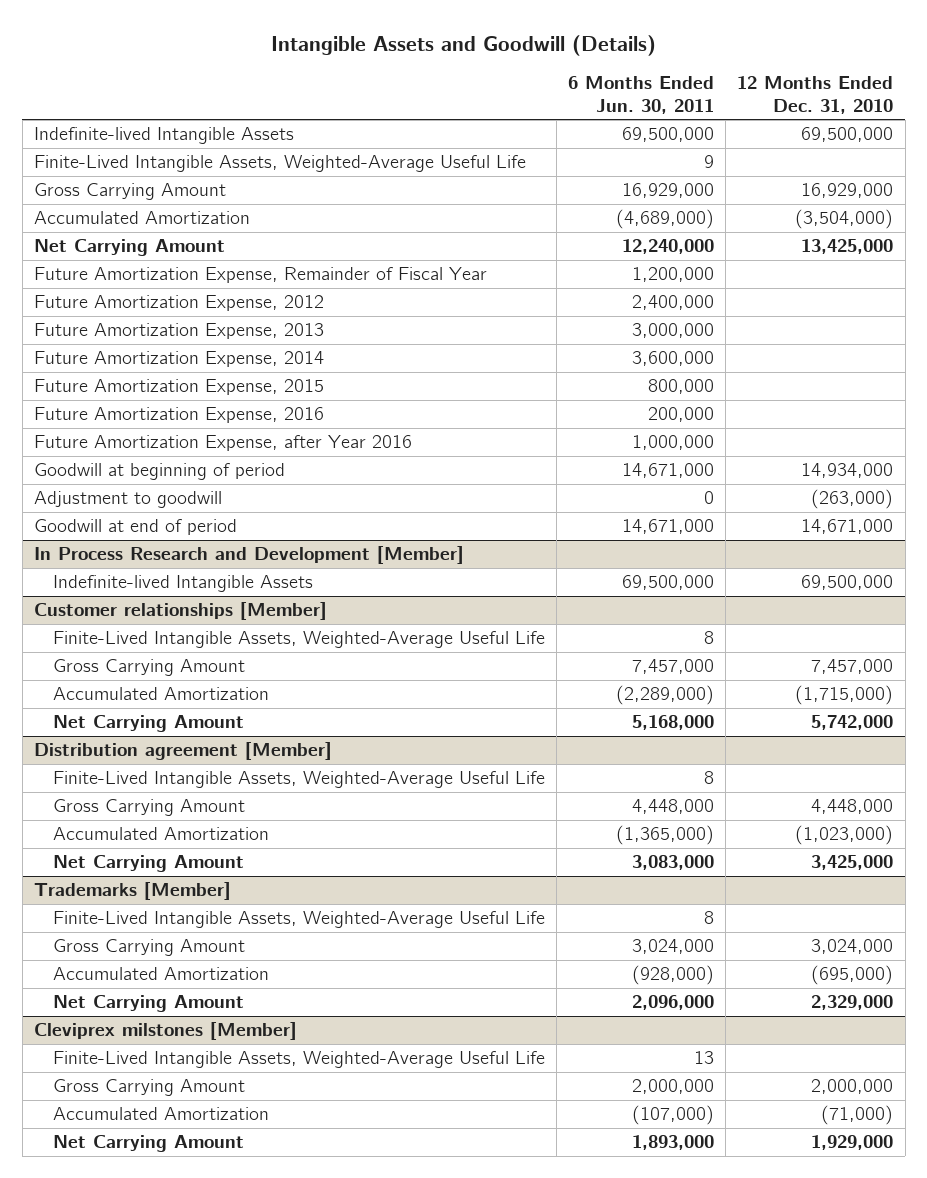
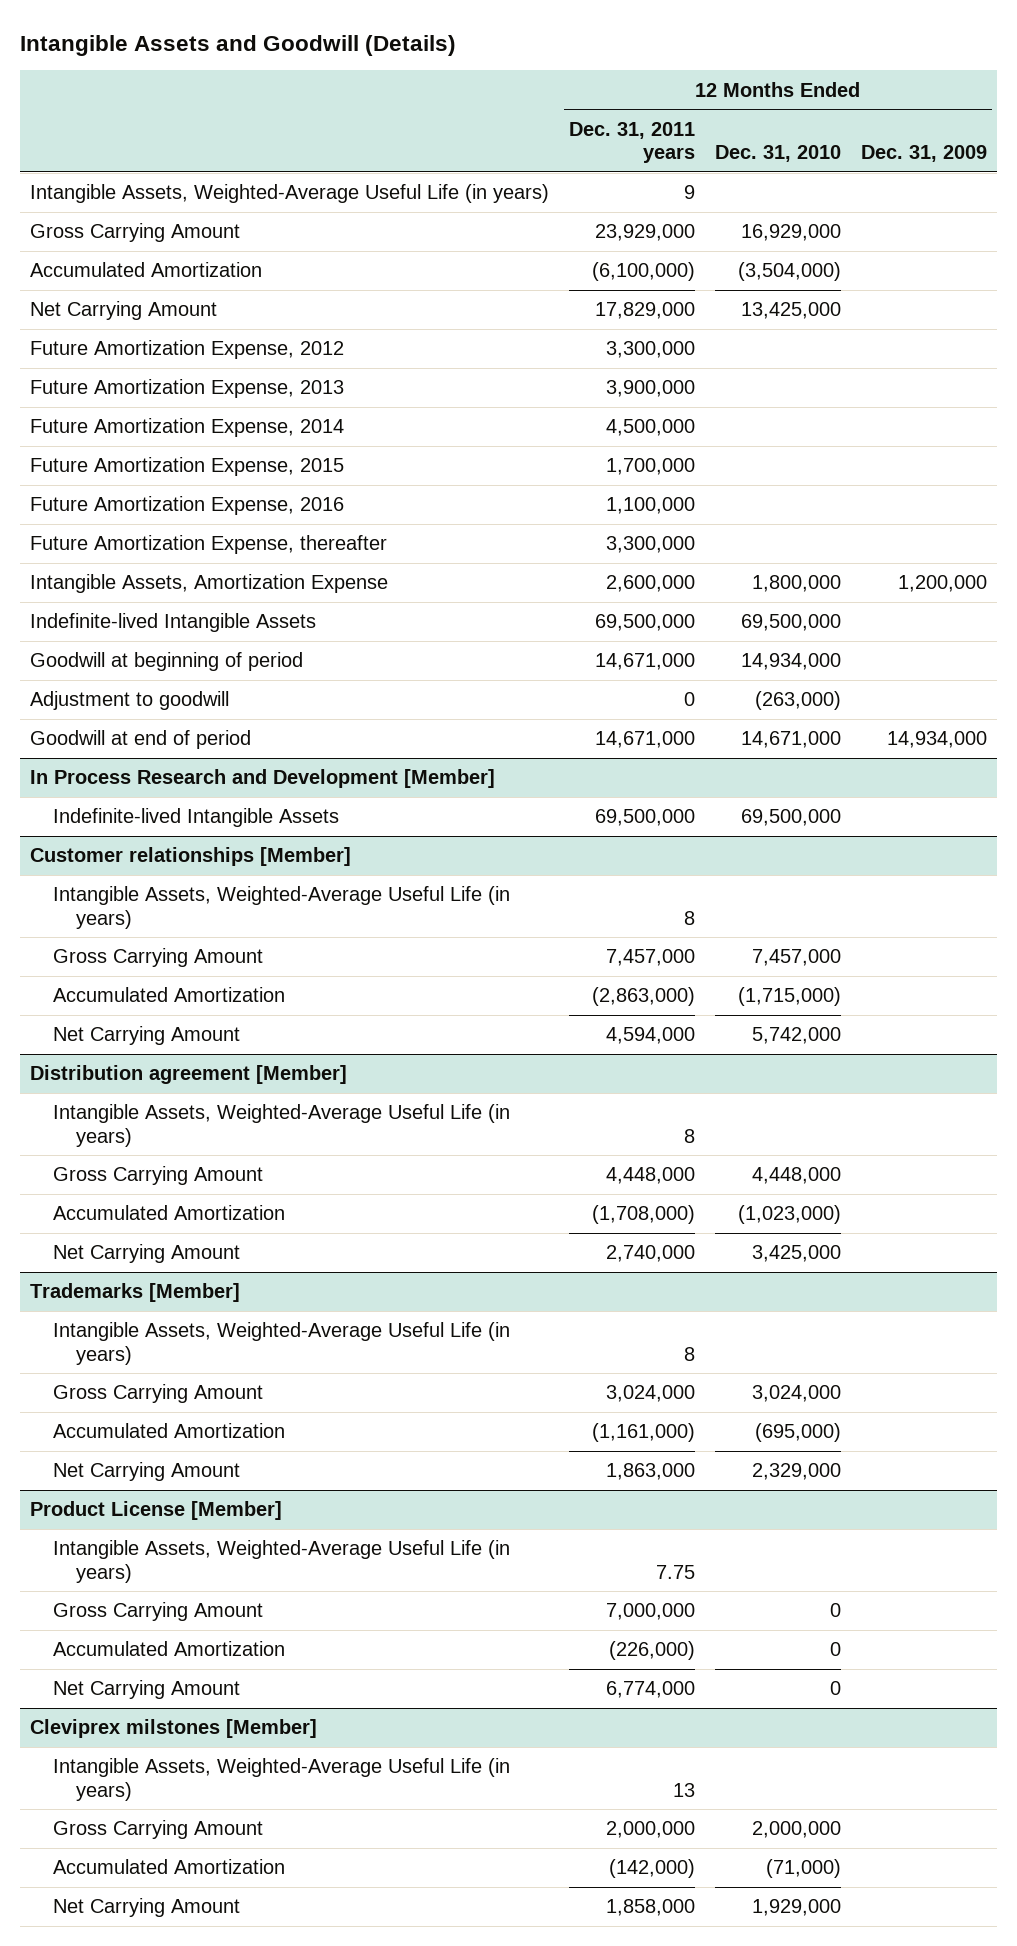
- | 6 Months Ended Jun. 30, 2011 | 12 Months Ended Dec. 31, 2010
+ | 12 Months Ended Dec. 31, 2011 years | 12 Months Ended Dec. 31, 2010 | 12 Months Ended Dec. 31, 2009
- Finite-Lived Intangible Assets, Weighted-Average Useful Life | 9 |
+ Intangible Assets, Weighted-Average Useful Life (in years) | 9 | |
- Future Amortization Expense, Remainder of Fiscal Year | 1,200,000 |
- Future Amortization Expense, after Year 2016 | 1,000,000 |
+ Future Amortization Expense, thereafter | 3,300,000 | |
+ Intangible Assets, Amortization Expense | 2,600,000 | 1,800,000 | 1,200,000
moved down: Indefinite-lived Intangible Assets | 69,500,000 | 69,500,000 |
@ Customer relationships [Member]
- Finite-Lived Intangible Assets, Weighted-Average Useful Life | 8 |
+ Intangible Assets, Weighted-Average Useful Life (in years) | 8 | |
@ Distribution agreement [Member]
- Finite-Lived Intangible Assets, Weighted-Average Useful Life | 8 |
+ Intangible Assets, Weighted-Average Useful Life (in years) | 8 | |
@ Trademarks [Member]
- Finite-Lived Intangible Assets, Weighted-Average Useful Life | 8 |
+ Intangible Assets, Weighted-Average Useful Life (in years) | 8 | |
+ Product License [Member]
+ Intangible Assets, Weighted-Average Useful Life (in years) | 7.75 | |
+ Gross Carrying Amount | 7,000,000 | 0 |
+ Accumulated Amortization | (226,000) | 0 |
+ Net Carrying Amount | 6,774,000 | 0 |
@ Cleviprex milstones [Member]
- Finite-Lived Intangible Assets, Weighted-Average Useful Life | 13 |
+ Intangible Assets, Weighted-Average Useful Life (in years) | 13 | |

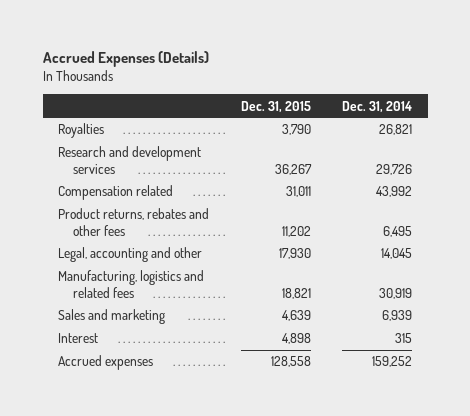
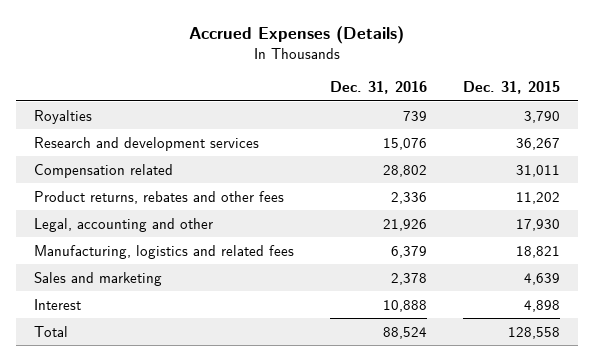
- | Dec. 31, 2015 | Dec. 31, 2014
+ | Dec. 31, 2016 | Dec. 31, 2015
- Accrued expenses | 128,558 | 159,252
+ Total | 88,524 | 128,558

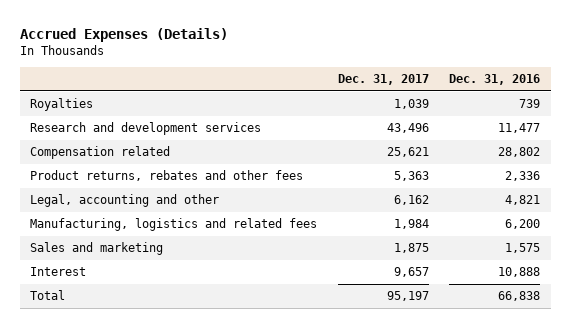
- | Dec. 31, 2016 | Dec. 31, 2015
+ | Dec. 31, 2017 | Dec. 31, 2016
- Research and development services | 15,076 | 36,267
+ Research and development services | 43,496 | 11,477
- Legal, accounting and other | 21,926 | 17,930
- Manufacturing, logistics and related fees | 6,379 | 18,821
- Sales and marketing | 2,378 | 4,639
+ Legal, accounting and other | 6,162 | 4,821
+ Manufacturing, logistics and related fees | 1,984 | 6,200
+ Sales and marketing | 1,875 | 1,575
- Total | 88,524 | 128,558
+ Total | 95,197 | 66,838

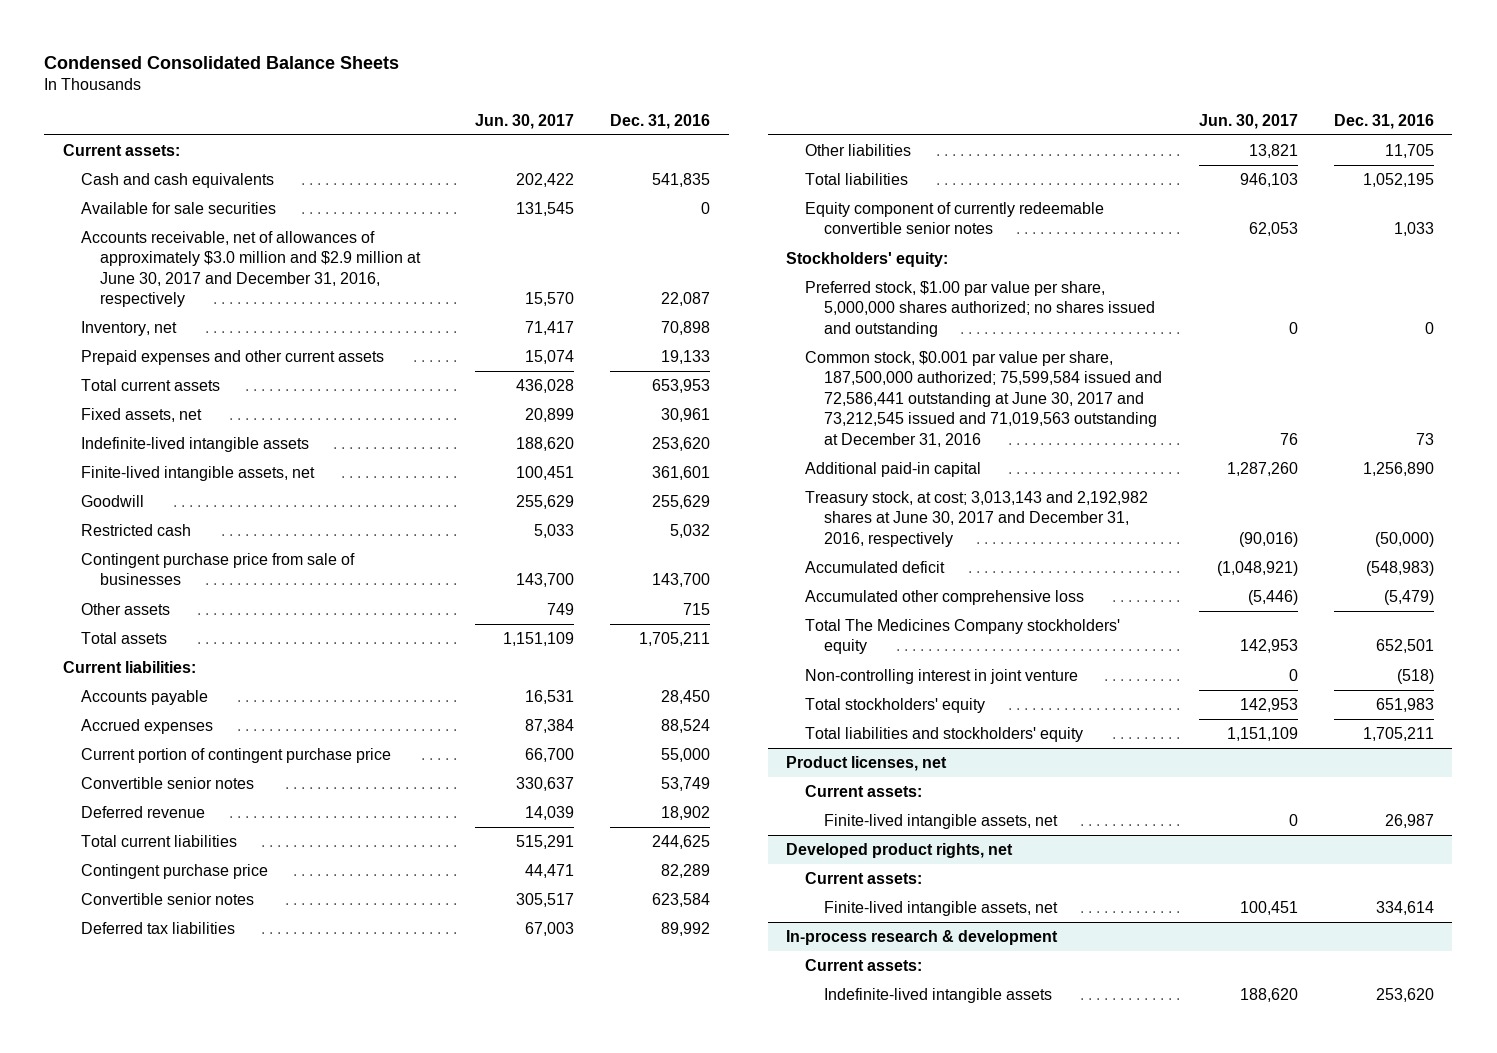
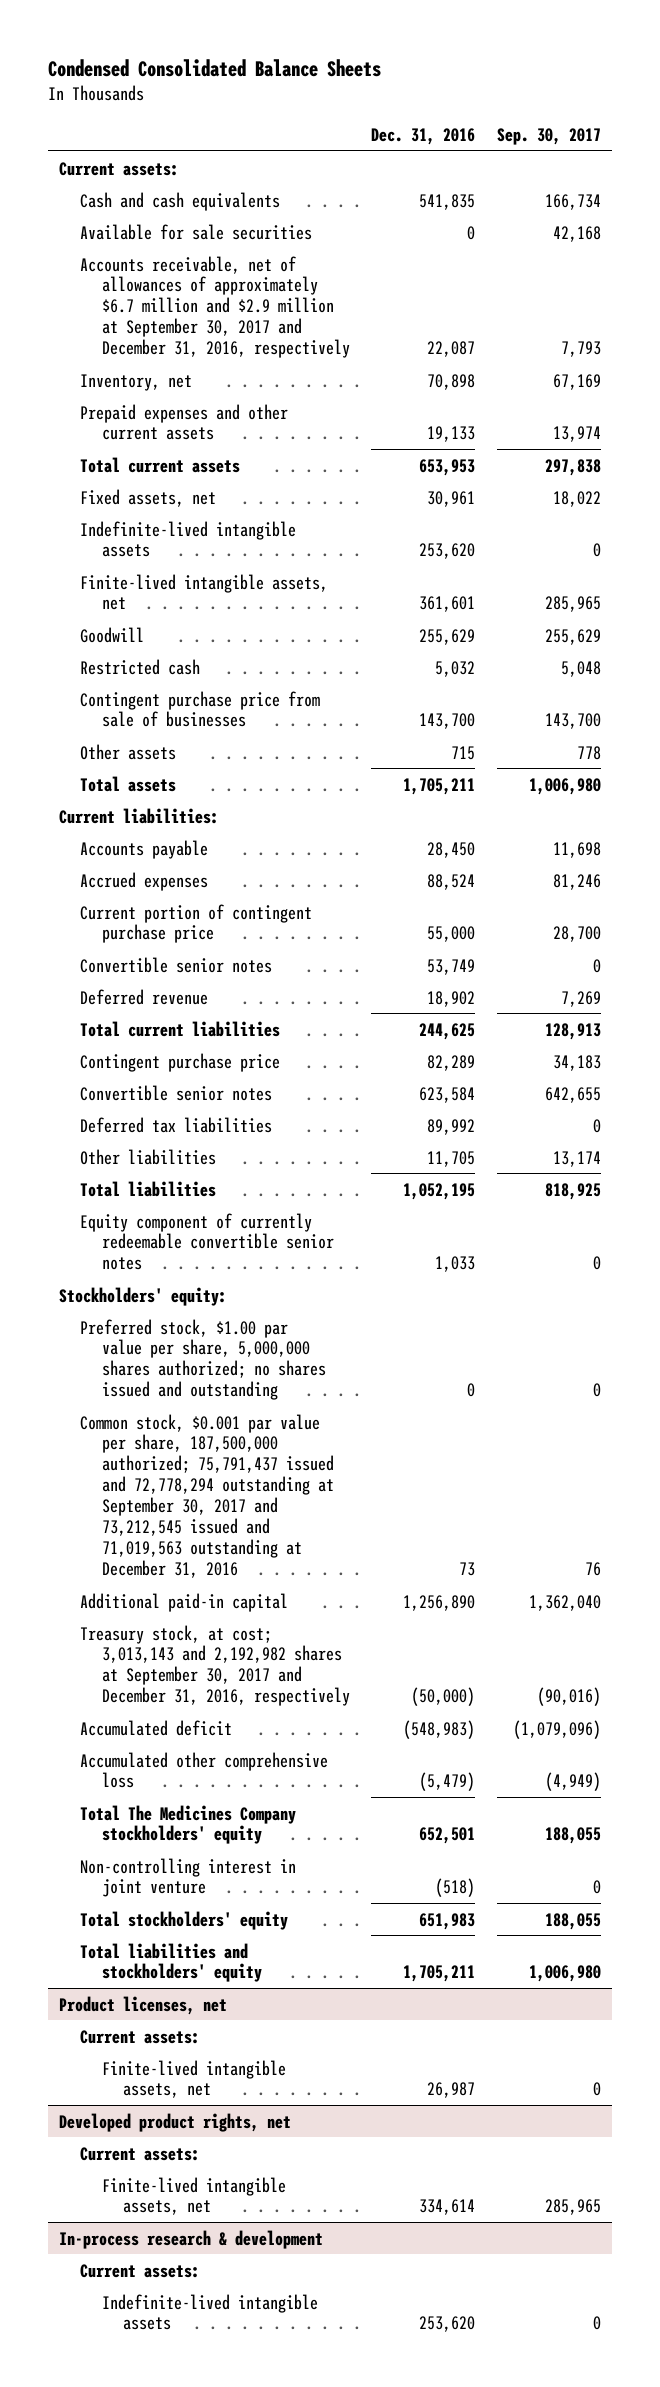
- | Jun. 30, 2017 | Dec. 31, 2016
+ | Dec. 31, 2016 | Sep. 30, 2017
- Accounts receivable, net of allowances of approximately $3.0 million and $2.9 million at June 30, 2017 and December 31, 2016, respectively | 15,570 | 22,087
+ Accounts receivable, net of allowances of approximately $6.7 million and $2.9 million at September 30, 2017 and December 31, 2016, respectively | 22,087 | 7,793
- Common stock, $0.001 par value per share, 187,500,000 authorized; 75,599,584 issued and 72,586,441 outstanding at June 30, 2017 and 73,212,545 issued and 71,019,563 outstanding at December 31, 2016 | 76 | 73
+ Common stock, $0.001 par value per share, 187,500,000 authorized; 75,791,437 issued and 72,778,294 outstanding at September 30, 2017 and 73,212,545 issued and 71,019,563 outstanding at December 31, 2016 | 73 | 76
- Treasury stock, at cost; 3,013,143 and 2,192,982 shares at June 30, 2017 and December 31, 2016, respectively | (90,016) | (50,000)
+ Treasury stock, at cost; 3,013,143 and 2,192,982 shares at September 30, 2017 and December 31, 2016, respectively | (50,000) | (90,016)

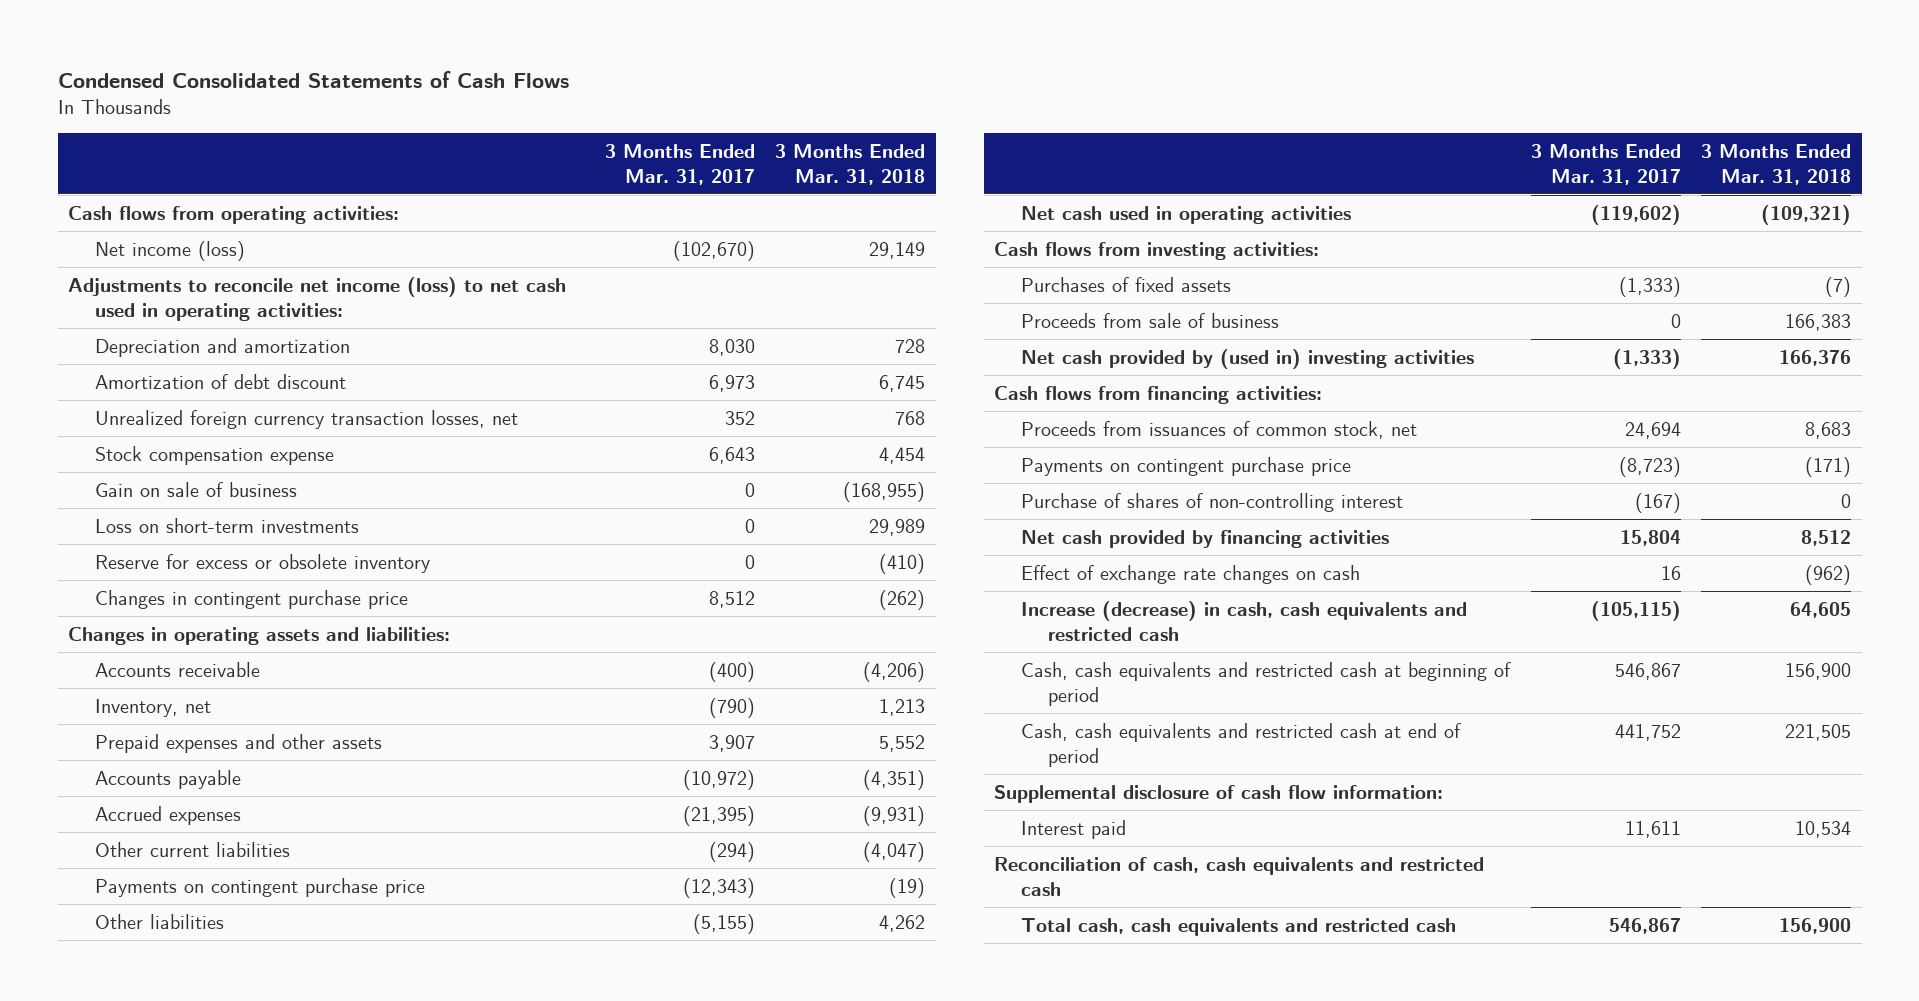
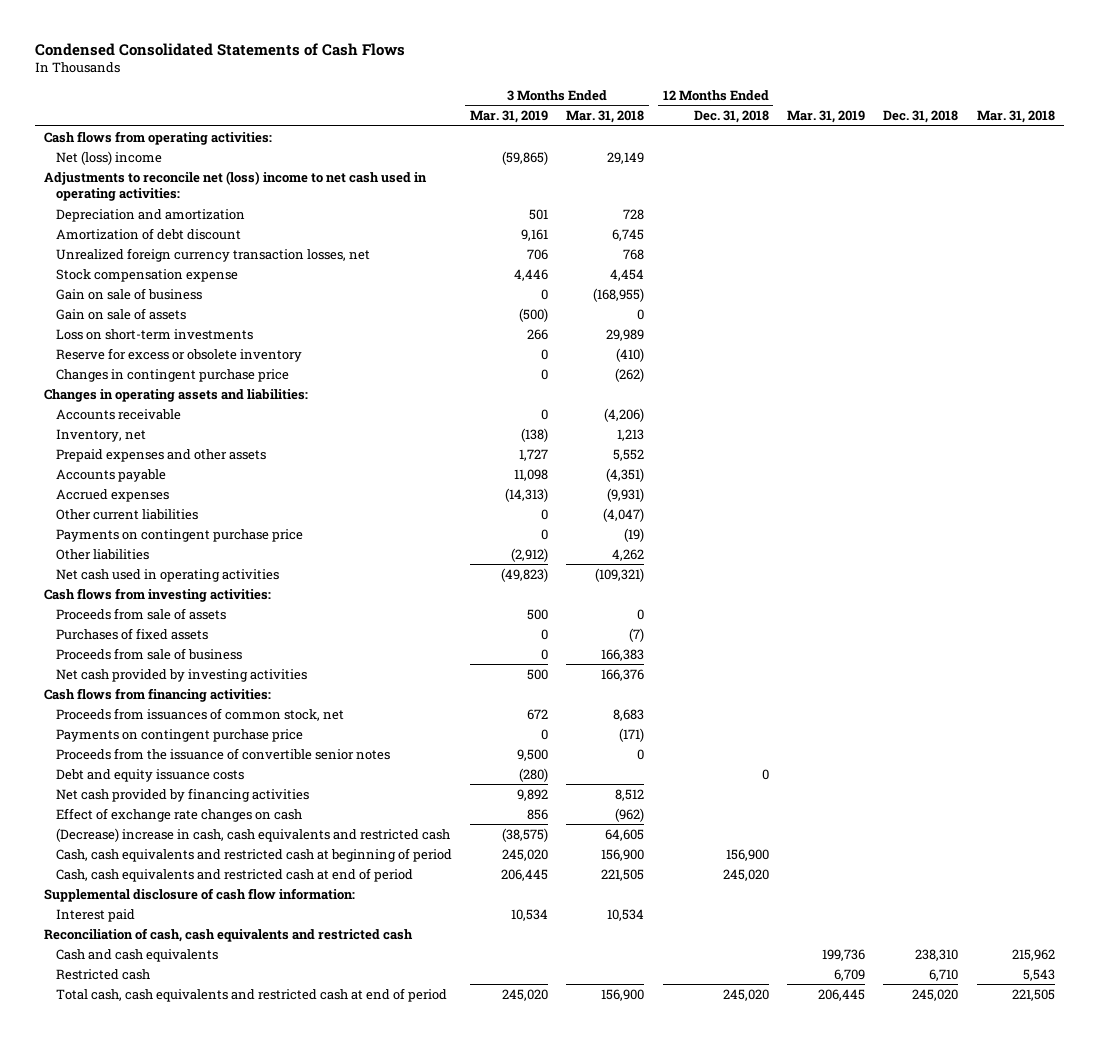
- | 3 Months Ended Mar. 31, 2017 | 3 Months Ended Mar. 31, 2018
+ | 3 Months Ended Mar. 31, 2019 | 3 Months Ended Mar. 31, 2018 | 12 Months Ended Dec. 31, 2018 | Mar. 31, 2019 | Dec. 31, 2018 | Mar. 31, 2018
- Net income (loss) | (102,670) | 29,149
- Adjustments to reconcile net income (loss) to net cash used in operating activities:
+ Net (loss) income | (59,865) | 29,149 | | | |
+ Adjustments to reconcile net (loss) income to net cash used in operating activities:
+ Gain on sale of assets | (500) | 0 | | | |
+ Proceeds from sale of assets | 500 | 0 | | | |
- Net cash provided by (used in) investing activities | (1,333) | 166,376
+ Net cash provided by investing activities | 500 | 166,376 | | | |
- Purchase of shares of non-controlling interest | (167) | 0
+ Proceeds from the issuance of convertible senior notes | 9,500 | 0 | | | |
+ Debt and equity issuance costs | (280) | | 0 | | |
- Increase (decrease) in cash, cash equivalents and restricted cash | (105,115) | 64,605
+ (Decrease) increase in cash, cash equivalents and restricted cash | (38,575) | 64,605 | | | |
- Total cash, cash equivalents and restricted cash | 546,867 | 156,900
+ Cash and cash equivalents | | | | 199,736 | 238,310 | 215,962
+ Restricted cash | | | | 6,709 | 6,710 | 5,543
+ Total cash, cash equivalents and restricted cash at end of period | 245,020 | 156,900 | 245,020 | 206,445 | 245,020 | 221,505

